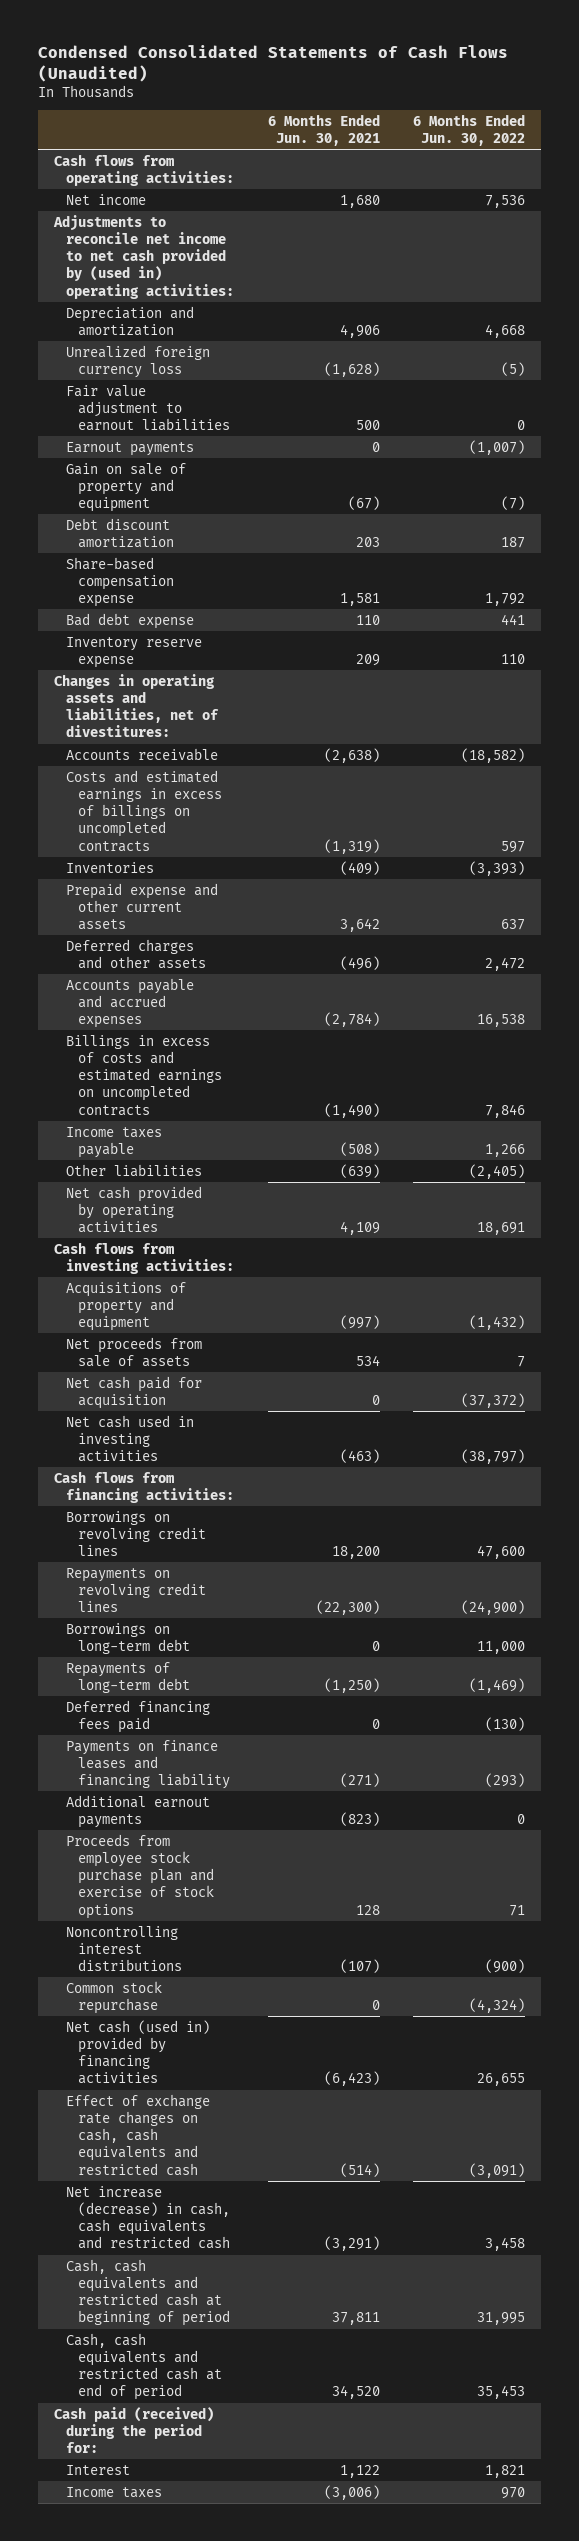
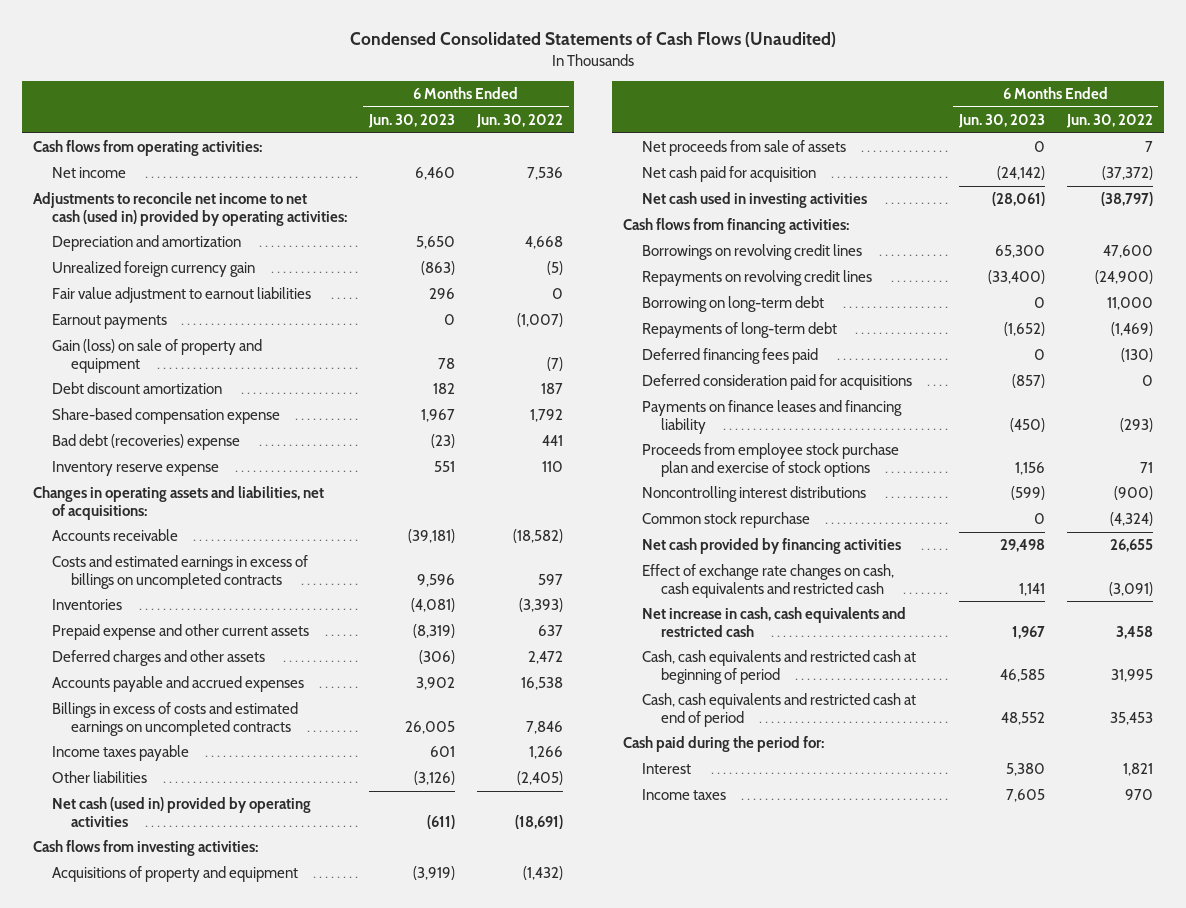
- | 6 Months Ended Jun. 30, 2021 | 6 Months Ended Jun. 30, 2022
+ | 6 Months Ended Jun. 30, 2023 | 6 Months Ended Jun. 30, 2022
- Adjustments to reconcile net income to net cash provided by (used in) operating activities:
+ Adjustments to reconcile net income to net cash (used in) provided by operating activities:
- Unrealized foreign currency loss | (1,628) | (5)
+ Unrealized foreign currency gain | (863) | (5)
- Gain on sale of property and equipment | (67) | (7)
+ Gain (loss) on sale of property and equipment | 78 | (7)
- Bad debt expense | 110 | 441
+ Bad debt (recoveries) expense | (23) | 441
- Changes in operating assets and liabilities, net of divestitures:
+ Changes in operating assets and liabilities, net of acquisitions:
- Net cash provided by operating activities | 4,109 | 18,691
+ Net cash (used in) provided by operating activities | (611) | (18,691)
- Borrowings on long-term debt | 0 | 11,000
+ Borrowing on long-term debt | 0 | 11,000
+ Deferred consideration paid for acquisitions | (857) | 0
- Additional earnout payments | (823) | 0
- Net cash (used in) provided by financing activities | (6,423) | 26,655
+ Net cash provided by financing activities | 29,498 | 26,655
- Net increase (decrease) in cash, cash equivalents and restricted cash | (3,291) | 3,458
+ Net increase in cash, cash equivalents and restricted cash | 1,967 | 3,458
- Cash paid (received) during the period for:
+ Cash paid during the period for:

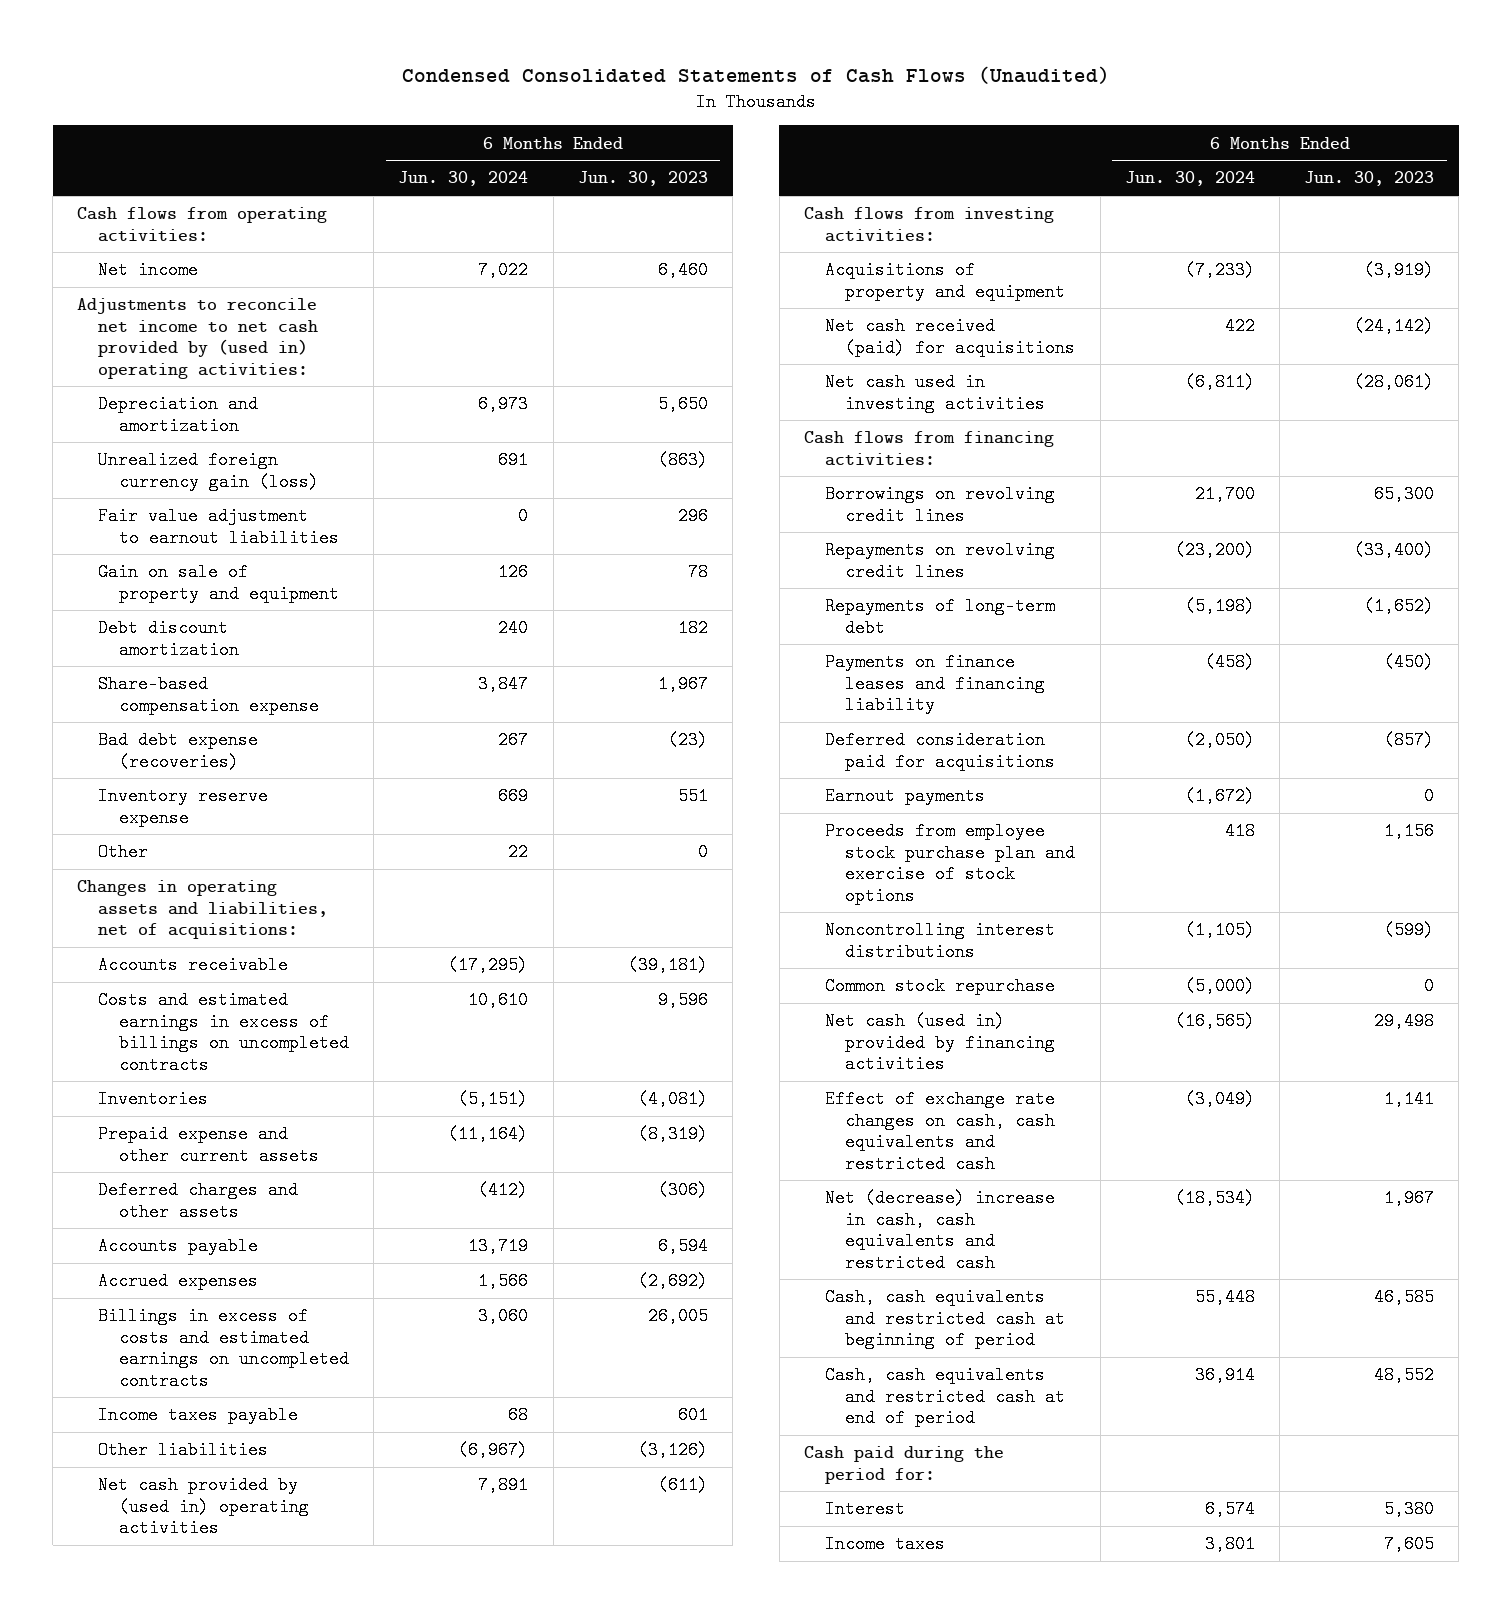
- | 6 Months Ended Jun. 30, 2023 | 6 Months Ended Jun. 30, 2022
+ | 6 Months Ended Jun. 30, 2024 | 6 Months Ended Jun. 30, 2023
- Adjustments to reconcile net income to net cash (used in) provided by operating activities:
+ Adjustments to reconcile net income to net cash provided by (used in) operating activities:
- Unrealized foreign currency gain | (863) | (5)
+ Unrealized foreign currency gain (loss) | 691 | (863)
- Gain (loss) on sale of property and equipment | 78 | (7)
+ Gain on sale of property and equipment | 126 | 78
- Bad debt (recoveries) expense | (23) | 441
+ Bad debt expense (recoveries) | 267 | (23)
+ Other | 22 | 0
- Accounts payable and accrued expenses | 3,902 | 16,538
+ Accounts payable | 13,719 | 6,594
+ Accrued expenses | 1,566 | (2,692)
- Net cash (used in) provided by operating activities | (611) | (18,691)
+ Net cash provided by (used in) operating activities | 7,891 | (611)
- Net proceeds from sale of assets | 0 | 7
- Net cash paid for acquisition | (24,142) | (37,372)
+ Net cash received (paid) for acquisitions | 422 | (24,142)
- Borrowing on long-term debt | 0 | 11,000
- Deferred financing fees paid | 0 | (130)
moved down: Deferred consideration paid for acquisitions | (2,050) | (857)
moved down: Earnout payments | (1,672) | 0
- Net cash provided by financing activities | 29,498 | 26,655
+ Net cash (used in) provided by financing activities | (16,565) | 29,498
- Net increase in cash, cash equivalents and restricted cash | 1,967 | 3,458
+ Net (decrease) increase in cash, cash equivalents and restricted cash | (18,534) | 1,967

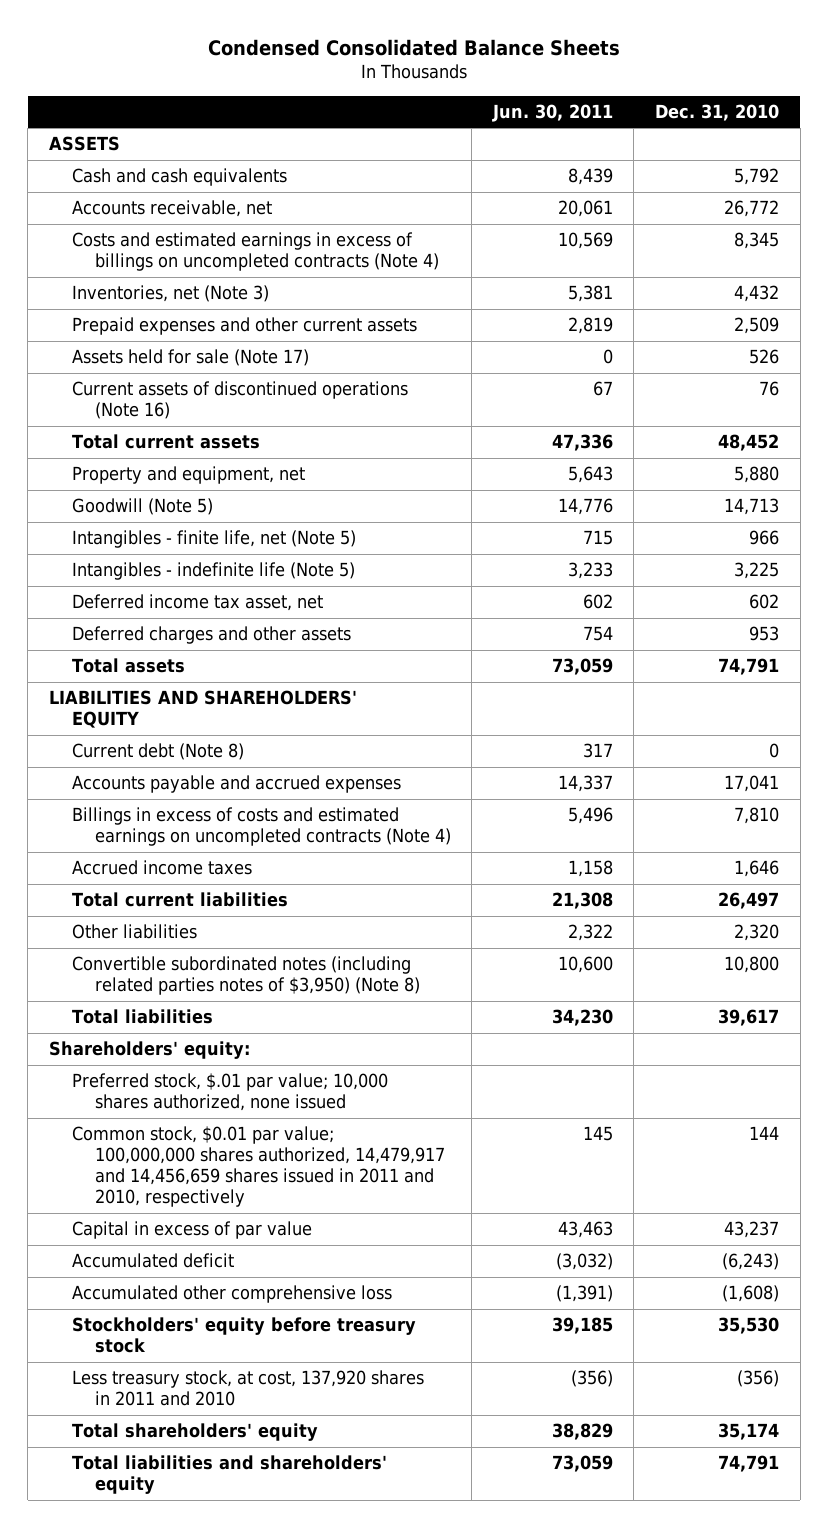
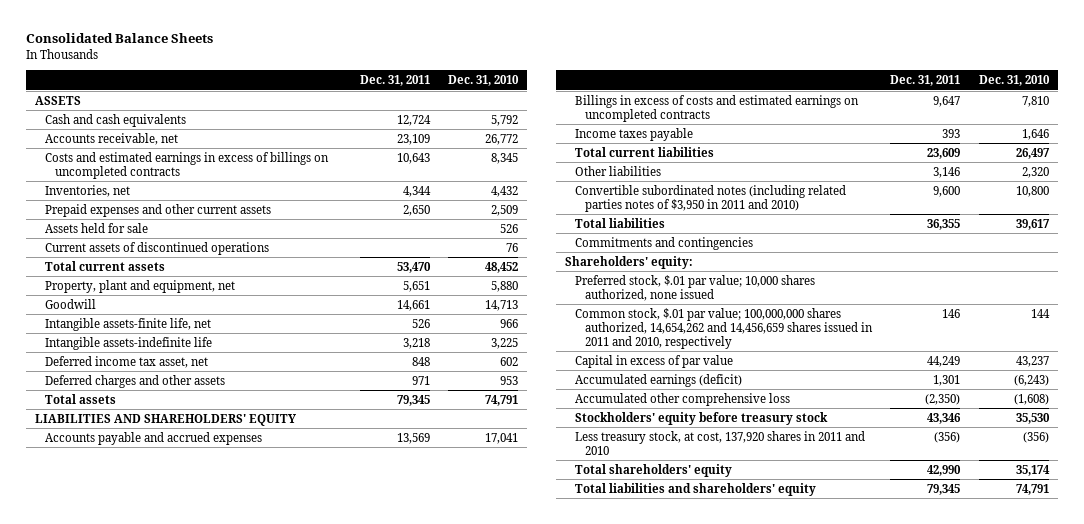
- Condensed Consolidated Balance Sheets
+ Consolidated Balance Sheets
- | Jun. 30, 2011 | Dec. 31, 2010
+ | Dec. 31, 2011 | Dec. 31, 2010
- Costs and estimated earnings in excess of billings on uncompleted contracts (Note 4) | 10,569 | 8,345
- Inventories, net (Note 3) | 5,381 | 4,432
+ Costs and estimated earnings in excess of billings on uncompleted contracts | 10,643 | 8,345
+ Inventories, net | 4,344 | 4,432
- Assets held for sale (Note 17) | 0 | 526
- Current assets of discontinued operations (Note 16) | 67 | 76
+ Assets held for sale | | 526
+ Current assets of discontinued operations | | 76
- Property and equipment, net | 5,643 | 5,880
- Goodwill (Note 5) | 14,776 | 14,713
- Intangibles - finite life, net (Note 5) | 715 | 966
- Intangibles - indefinite life (Note 5) | 3,233 | 3,225
+ Property, plant and equipment, net | 5,651 | 5,880
+ Goodwill | 14,661 | 14,713
+ Intangible assets-finite life, net | 526 | 966
+ Intangible assets-indefinite life | 3,218 | 3,225
- Current debt (Note 8) | 317 | 0
- Billings in excess of costs and estimated earnings on uncompleted contracts (Note 4) | 5,496 | 7,810
- Accrued income taxes | 1,158 | 1,646
+ Billings in excess of costs and estimated earnings on uncompleted contracts | 9,647 | 7,810
+ Income taxes payable | 393 | 1,646
- Convertible subordinated notes (including related parties notes of $3,950) (Note 8) | 10,600 | 10,800
+ Convertible subordinated notes (including related parties notes of $3,950 in 2011 and 2010) | 9,600 | 10,800
+ Commitments and contingencies
- Common stock, $0.01 par value; 100,000,000 shares authorized, 14,479,917 and 14,456,659 shares issued in 2011 and 2010, respectively | 145 | 144
+ Common stock, $.01 par value; 100,000,000 shares authorized, 14,654,262 and 14,456,659 shares issued in 2011 and 2010, respectively | 146 | 144
- Accumulated deficit | (3,032) | (6,243)
+ Accumulated earnings (deficit) | 1,301 | (6,243)

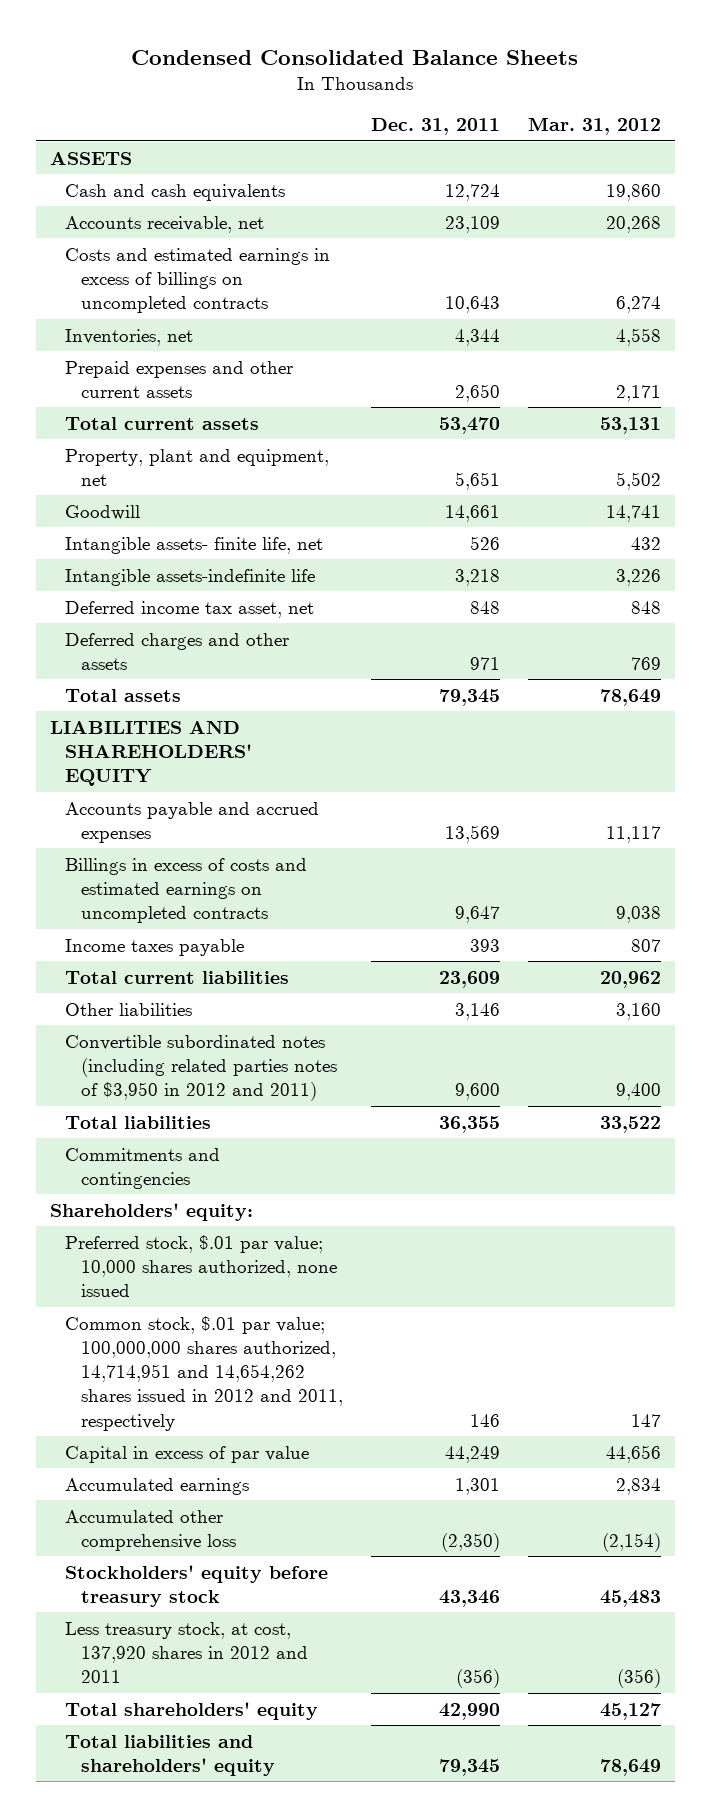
- Consolidated Balance Sheets
+ Condensed Consolidated Balance Sheets
- | Dec. 31, 2011 | Dec. 31, 2010
+ | Dec. 31, 2011 | Mar. 31, 2012
- Assets held for sale | | 526
- Current assets of discontinued operations | | 76
- Intangible assets-finite life, net | 526 | 966
+ Intangible assets- finite life, net | 526 | 432
- Convertible subordinated notes (including related parties notes of $3,950 in 2011 and 2010) | 9,600 | 10,800
+ Convertible subordinated notes (including related parties notes of $3,950 in 2012 and 2011) | 9,600 | 9,400
- Common stock, $.01 par value; 100,000,000 shares authorized, 14,654,262 and 14,456,659 shares issued in 2011 and 2010, respectively | 146 | 144
+ Common stock, $.01 par value; 100,000,000 shares authorized, 14,714,951 and 14,654,262 shares issued in 2012 and 2011, respectively | 146 | 147
- Accumulated earnings (deficit) | 1,301 | (6,243)
+ Accumulated earnings | 1,301 | 2,834
- Less treasury stock, at cost, 137,920 shares in 2011 and 2010 | (356) | (356)
+ Less treasury stock, at cost, 137,920 shares in 2012 and 2011 | (356) | (356)

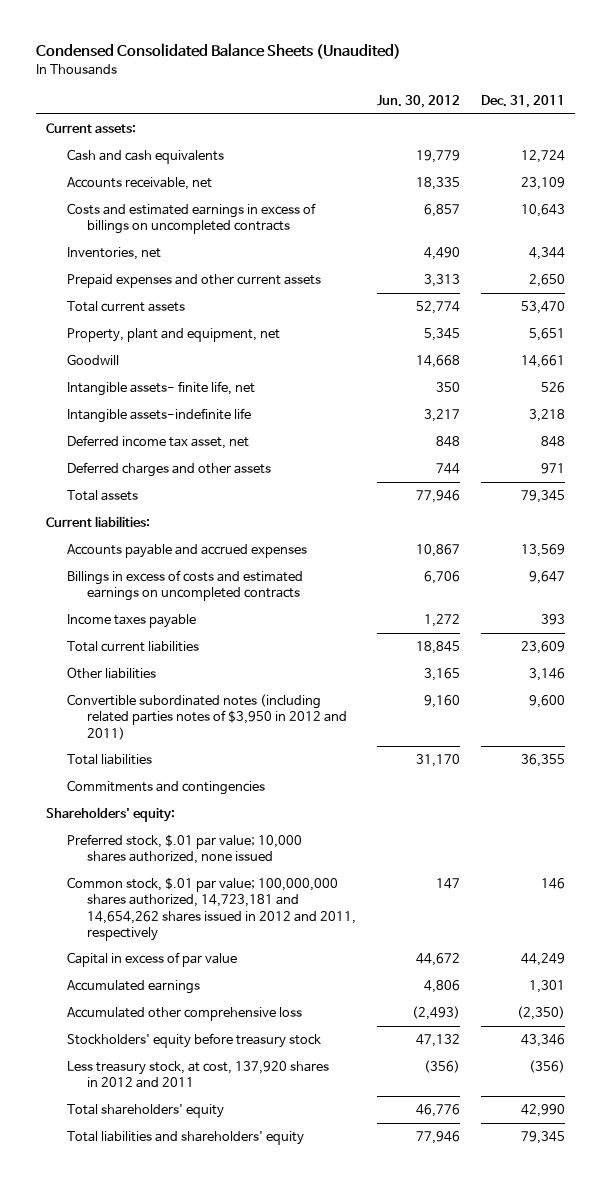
- Condensed Consolidated Balance Sheets
+ Condensed Consolidated Balance Sheets (Unaudited)
- | Dec. 31, 2011 | Mar. 31, 2012
+ | Jun. 30, 2012 | Dec. 31, 2011
- ASSETS
+ Current assets:
- LIABILITIES AND SHAREHOLDERS' EQUITY
+ Current liabilities:
- Common stock, $.01 par value; 100,000,000 shares authorized, 14,714,951 and 14,654,262 shares issued in 2012 and 2011, respectively | 146 | 147
+ Common stock, $.01 par value; 100,000,000 shares authorized, 14,723,181 and 14,654,262 shares issued in 2012 and 2011, respectively | 147 | 146

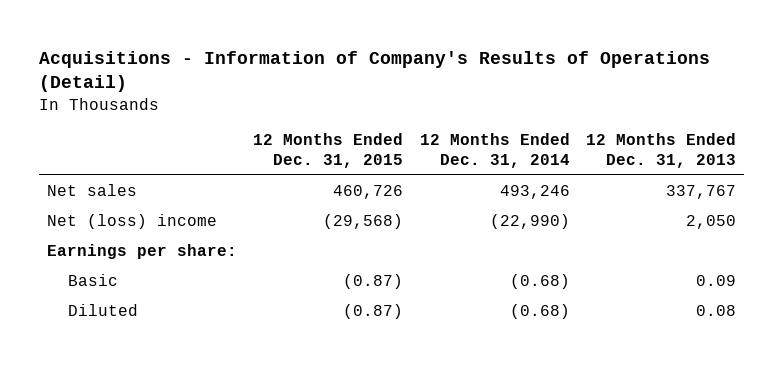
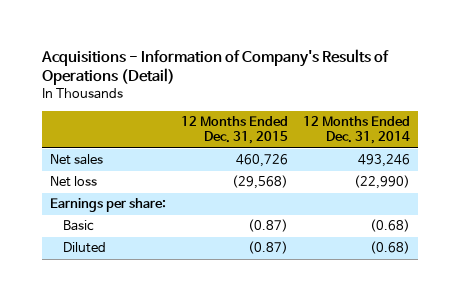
- | 12 Months Ended Dec. 31, 2015 | 12 Months Ended Dec. 31, 2014 | 12 Months Ended Dec. 31, 2013
+ | 12 Months Ended Dec. 31, 2015 | 12 Months Ended Dec. 31, 2014
- Net (loss) income | (29,568) | (22,990) | 2,050
+ Net loss | (29,568) | (22,990)

